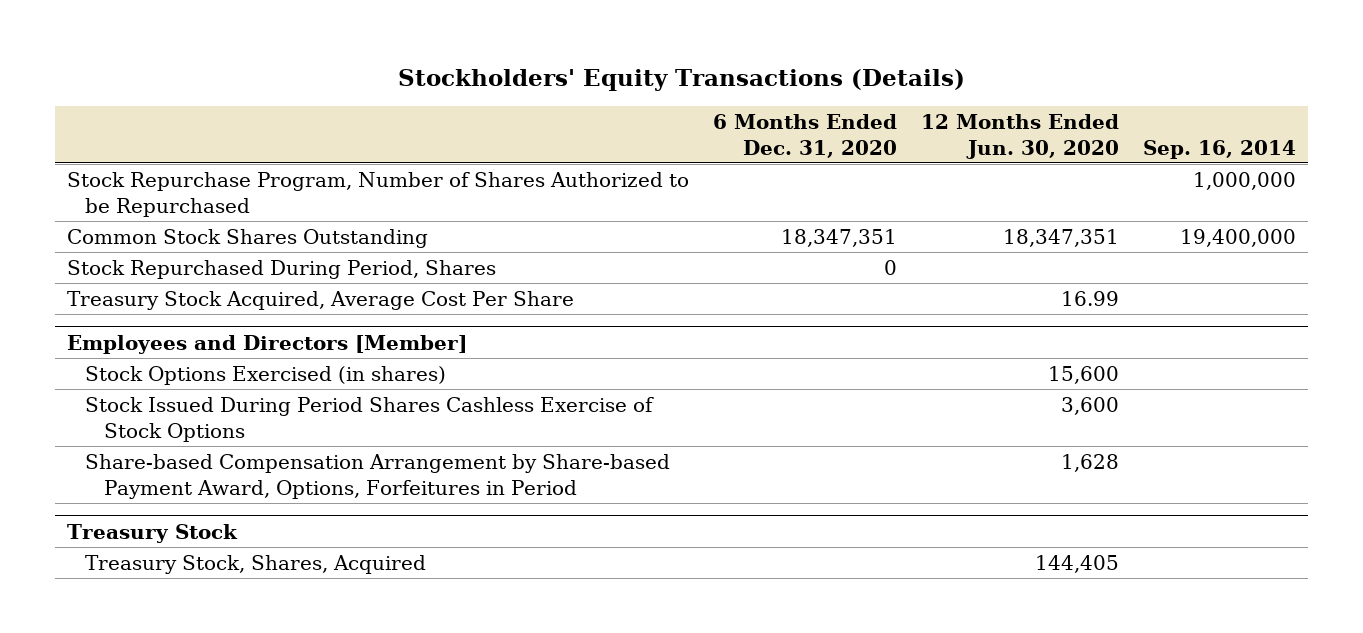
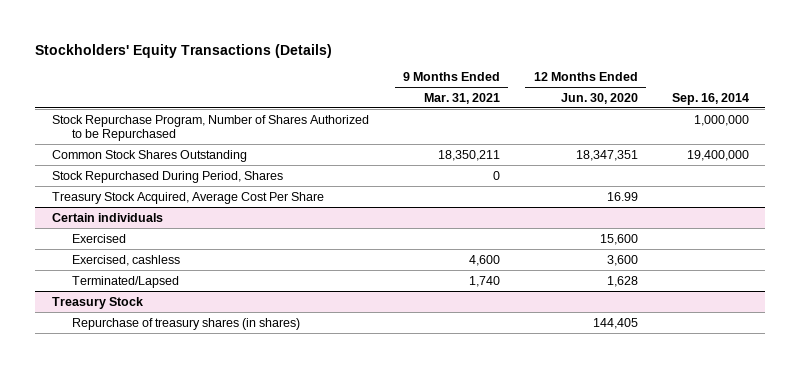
- | 6 Months Ended Dec. 31, 2020 | 12 Months Ended Jun. 30, 2020 | Sep. 16, 2014
+ | 9 Months Ended Mar. 31, 2021 | 12 Months Ended Jun. 30, 2020 | Sep. 16, 2014
- Employees and Directors [Member]
- Stock Options Exercised (in shares) | | 15,600 |
- Stock Issued During Period Shares Cashless Exercise of Stock Options | | 3,600 |
- Share-based Compensation Arrangement by Share-based Payment Award, Options, Forfeitures in Period | | 1,628 |
+ Certain individuals
+ Exercised | | 15,600 |
+ Exercised, cashless | 4,600 | 3,600 |
+ Terminated/Lapsed | 1,740 | 1,628 |
@ Treasury Stock
- Treasury Stock, Shares, Acquired | | 144,405 |
+ Repurchase of treasury shares (in shares) | | 144,405 |

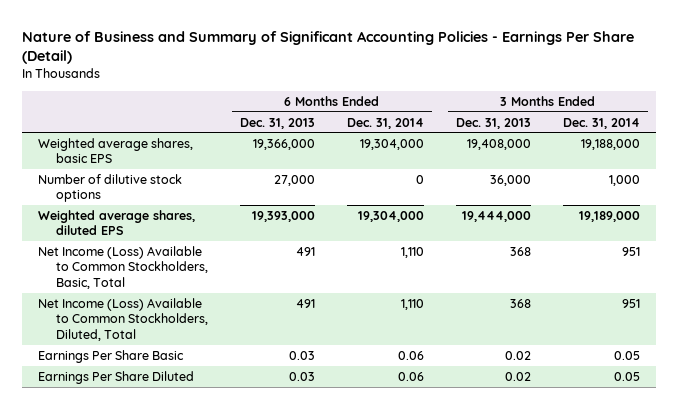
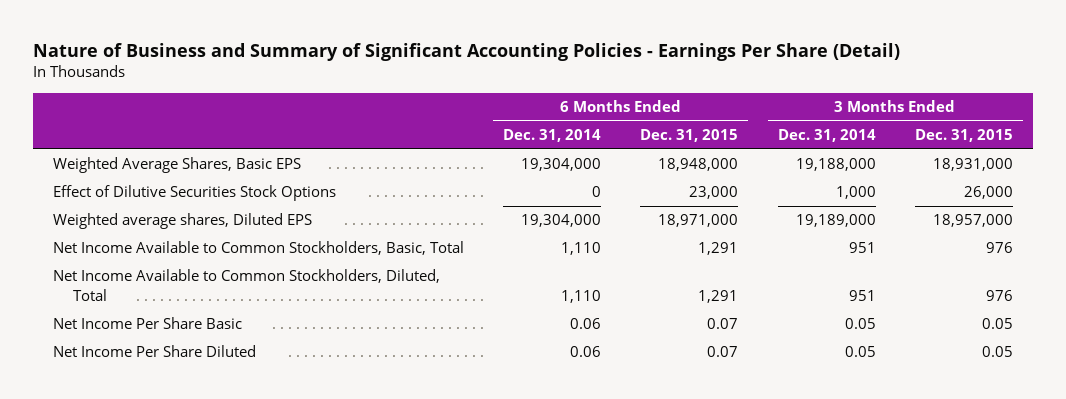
- | 6 Months Ended Dec. 31, 2013 | 6 Months Ended Dec. 31, 2014 | 3 Months Ended Dec. 31, 2013 | 3 Months Ended Dec. 31, 2014
+ | 6 Months Ended Dec. 31, 2014 | 6 Months Ended Dec. 31, 2015 | 3 Months Ended Dec. 31, 2014 | 3 Months Ended Dec. 31, 2015
- Weighted average shares, basic EPS | 19,366,000 | 19,304,000 | 19,408,000 | 19,188,000
- Number of dilutive stock options | 27,000 | 0 | 36,000 | 1,000
- Weighted average shares, diluted EPS | 19,393,000 | 19,304,000 | 19,444,000 | 19,189,000
- Net Income (Loss) Available to Common Stockholders, Basic, Total | 491 | 1,110 | 368 | 951
- Net Income (Loss) Available to Common Stockholders, Diluted, Total | 491 | 1,110 | 368 | 951
- Earnings Per Share Basic | 0.03 | 0.06 | 0.02 | 0.05
- Earnings Per Share Diluted | 0.03 | 0.06 | 0.02 | 0.05
+ Weighted Average Shares, Basic EPS | 19,304,000 | 18,948,000 | 19,188,000 | 18,931,000
+ Effect of Dilutive Securities Stock Options | 0 | 23,000 | 1,000 | 26,000
+ Weighted average shares, Diluted EPS | 19,304,000 | 18,971,000 | 19,189,000 | 18,957,000
+ Net Income Available to Common Stockholders, Basic, Total | 1,110 | 1,291 | 951 | 976
+ Net Income Available to Common Stockholders, Diluted, Total | 1,110 | 1,291 | 951 | 976
+ Net Income Per Share Basic | 0.06 | 0.07 | 0.05 | 0.05
+ Net Income Per Share Diluted | 0.06 | 0.07 | 0.05 | 0.05

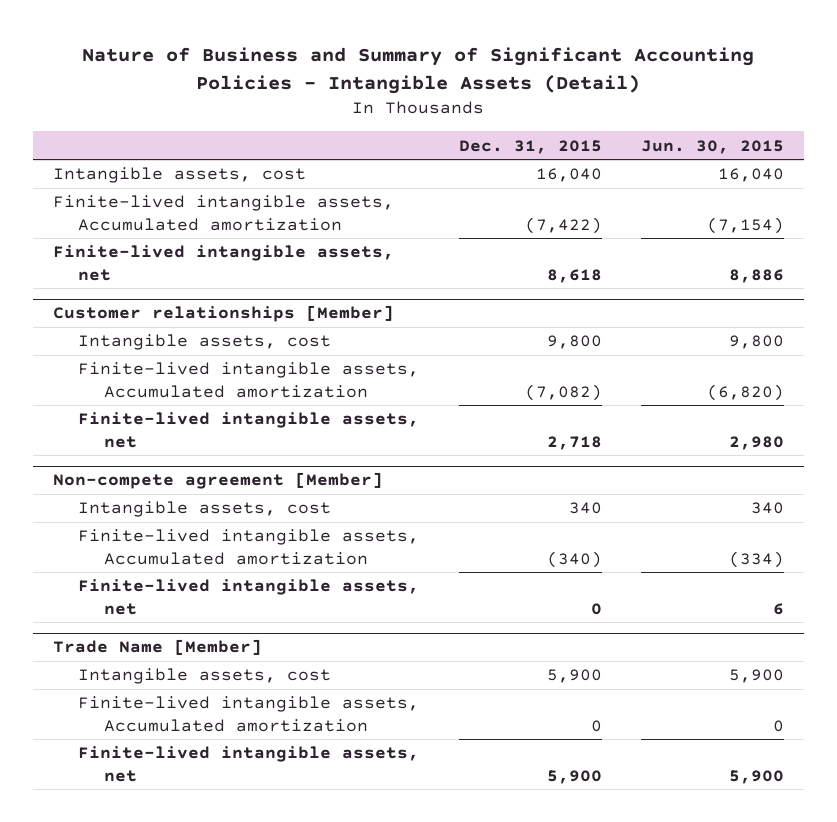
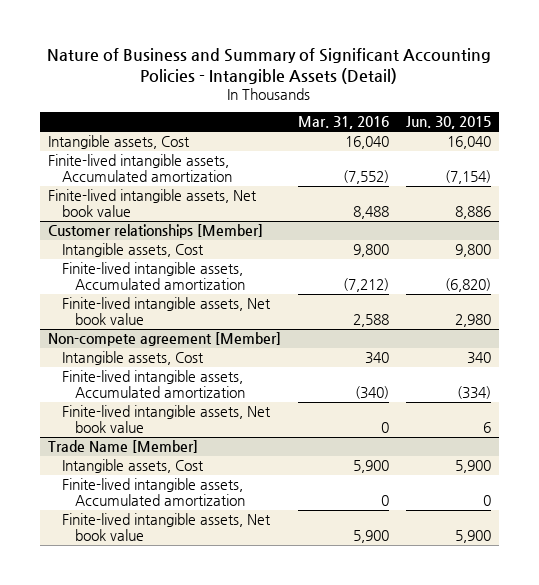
- | Dec. 31, 2015 | Jun. 30, 2015
+ | Mar. 31, 2016 | Jun. 30, 2015
- Intangible assets, cost | 16,040 | 16,040
+ Intangible assets, Cost | 16,040 | 16,040
- Finite-lived intangible assets, net | 8,618 | 8,886
+ Finite-lived intangible assets, Net book value | 8,488 | 8,886
@ Customer relationships [Member]
- Intangible assets, cost | 9,800 | 9,800
+ Intangible assets, Cost | 9,800 | 9,800
- Finite-lived intangible assets, net | 2,718 | 2,980
+ Finite-lived intangible assets, Net book value | 2,588 | 2,980
@ Non-compete agreement [Member]
- Intangible assets, cost | 340 | 340
+ Intangible assets, Cost | 340 | 340
- Finite-lived intangible assets, net | 0 | 6
+ Finite-lived intangible assets, Net book value | 0 | 6
@ Trade Name [Member]
- Intangible assets, cost | 5,900 | 5,900
+ Intangible assets, Cost | 5,900 | 5,900
- Finite-lived intangible assets, net | 5,900 | 5,900
+ Finite-lived intangible assets, Net book value | 5,900 | 5,900

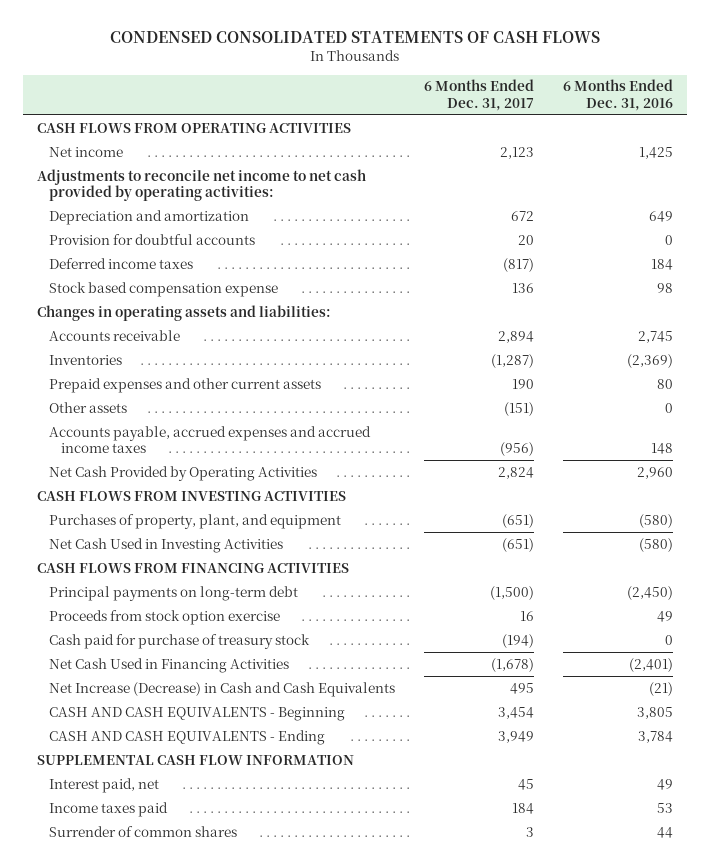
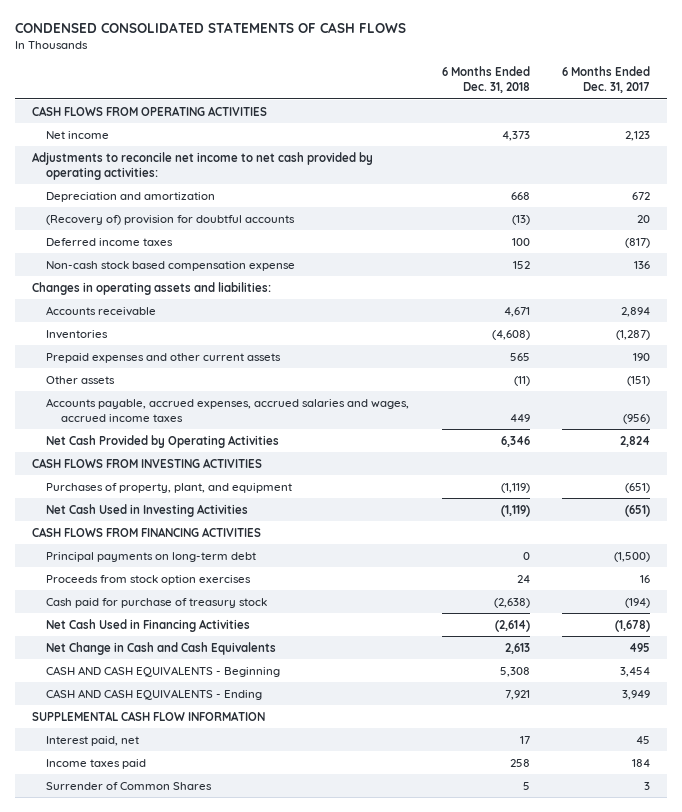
- | 6 Months Ended Dec. 31, 2017 | 6 Months Ended Dec. 31, 2016
+ | 6 Months Ended Dec. 31, 2018 | 6 Months Ended Dec. 31, 2017
- Provision for doubtful accounts | 20 | 0
+ (Recovery of) provision for doubtful accounts | (13) | 20
- Stock based compensation expense | 136 | 98
+ Non-cash stock based compensation expense | 152 | 136
- Accounts payable, accrued expenses and accrued income taxes | (956) | 148
+ Accounts payable, accrued expenses, accrued salaries and wages, accrued income taxes | 449 | (956)
- Proceeds from stock option exercise | 16 | 49
+ Proceeds from stock option exercises | 24 | 16
- Net Increase (Decrease) in Cash and Cash Equivalents | 495 | (21)
+ Net Change in Cash and Cash Equivalents | 2,613 | 495
- Surrender of common shares | 3 | 44
+ Surrender of Common Shares | 5 | 3

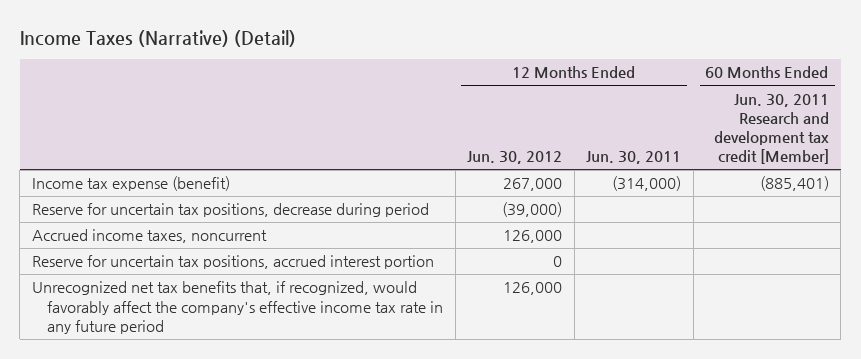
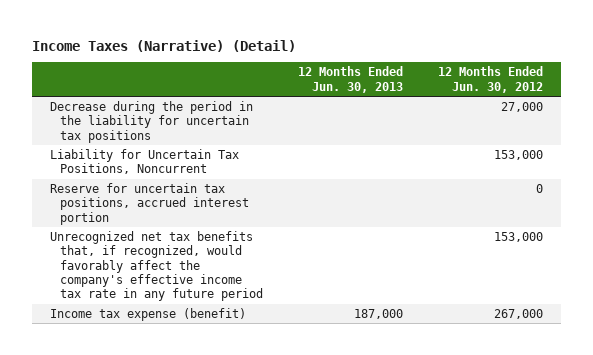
- | 12 Months Ended Jun. 30, 2012 | 12 Months Ended Jun. 30, 2011 | 60 Months Ended Jun. 30, 2011 Research and development tax credit [Member]
+ | 12 Months Ended Jun. 30, 2013 | 12 Months Ended Jun. 30, 2012
- Reserve for uncertain tax positions, decrease during period | (39,000) | |
- Accrued income taxes, noncurrent | 126,000 | |
+ Decrease during the period in the liability for uncertain tax positions | | 27,000
+ Liability for Uncertain Tax Positions, Noncurrent | | 153,000
- Unrecognized net tax benefits that, if recognized, would favorably affect the company's effective income tax rate in any future period | 126,000 | |
+ Unrecognized net tax benefits that, if recognized, would favorably affect the company's effective income tax rate in any future period | | 153,000
moved down: Income tax expense (benefit) | 187,000 | 267,000

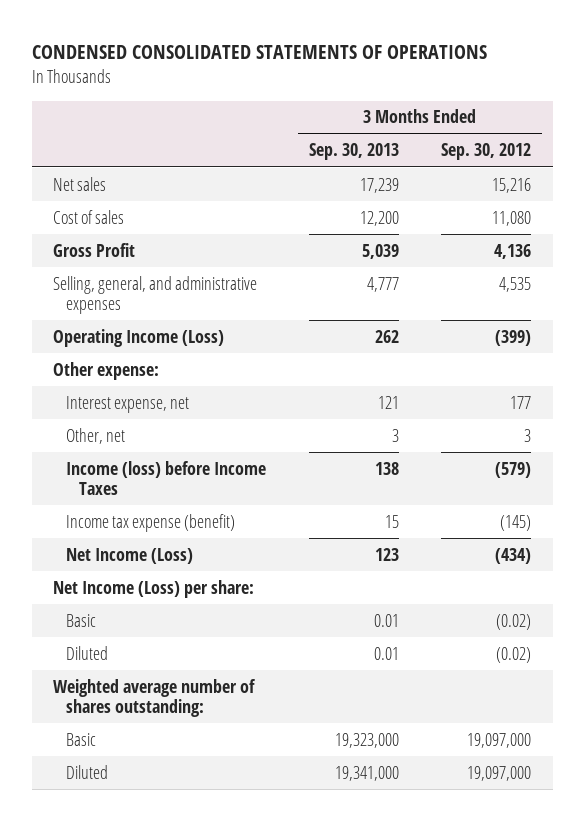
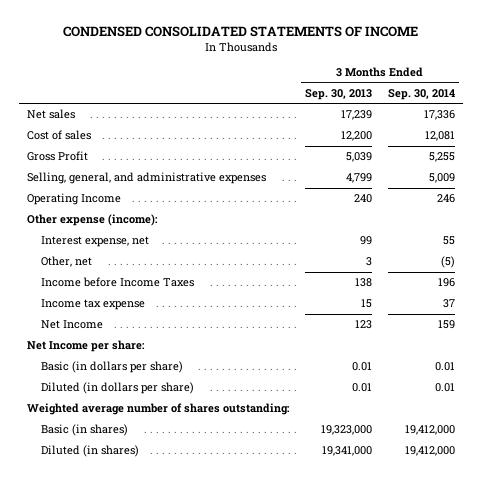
- CONDENSED CONSOLIDATED STATEMENTS OF OPERATIONS
+ CONDENSED CONSOLIDATED STATEMENTS OF INCOME
- | 3 Months Ended Sep. 30, 2013 | 3 Months Ended Sep. 30, 2012
+ | 3 Months Ended Sep. 30, 2013 | 3 Months Ended Sep. 30, 2014
- Selling, general, and administrative expenses | 4,777 | 4,535
- Operating Income (Loss) | 262 | (399)
- Other expense:
- Interest expense, net | 121 | 177
+ Selling, general, and administrative expenses | 4,799 | 5,009
+ Operating Income | 240 | 246
+ Other expense (income):
+ Interest expense, net | 99 | 55
- Income (loss) before Income Taxes | 138 | (579)
- Income tax expense (benefit) | 15 | (145)
- Net Income (Loss) | 123 | (434)
- Net Income (Loss) per share:
- Basic | 0.01 | (0.02)
- Diluted | 0.01 | (0.02)
+ Income before Income Taxes | 138 | 196
+ Income tax expense | 15 | 37
+ Net Income | 123 | 159
+ Net Income per share:
+ Basic (in dollars per share) | 0.01 | 0.01
+ Diluted (in dollars per share) | 0.01 | 0.01
- Basic | 19,323,000 | 19,097,000
- Diluted | 19,341,000 | 19,097,000
+ Basic (in shares) | 19,323,000 | 19,412,000
+ Diluted (in shares) | 19,341,000 | 19,412,000

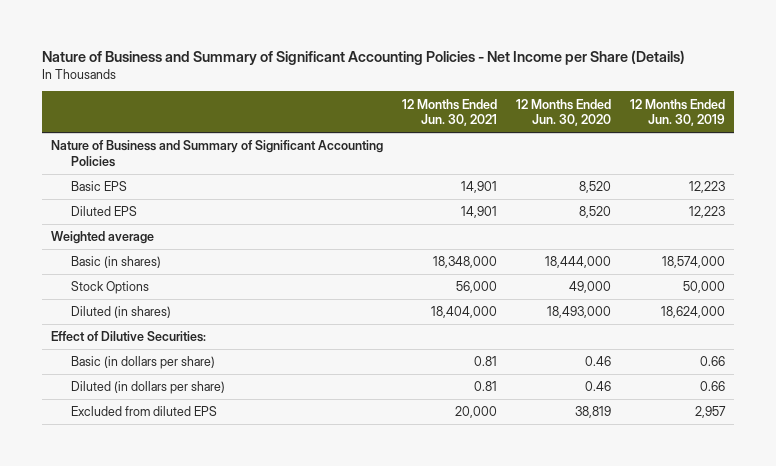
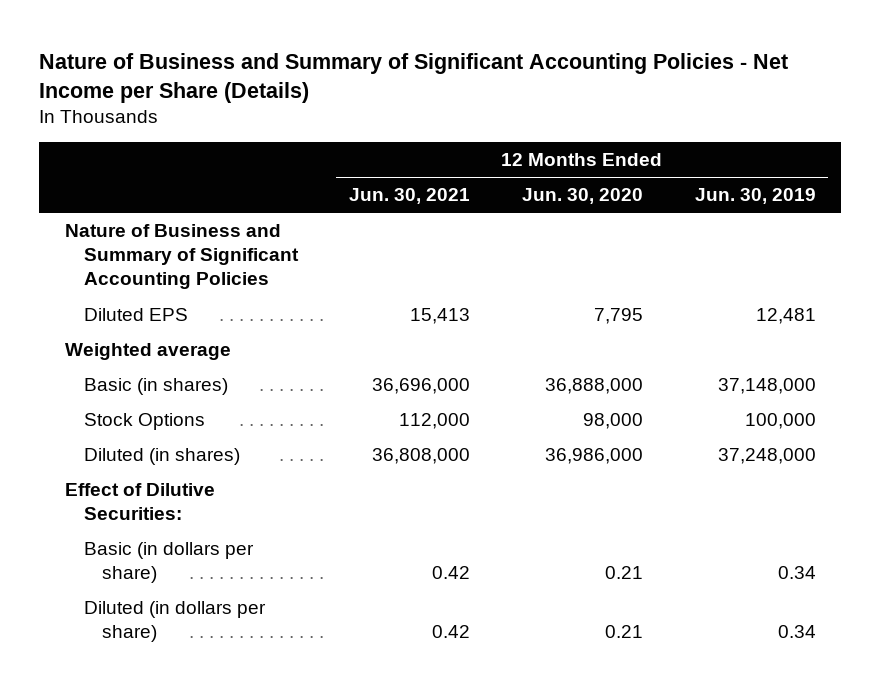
- Basic EPS | 14,901 | 8,520 | 12,223
- Diluted EPS | 14,901 | 8,520 | 12,223
+ Diluted EPS | 15,413 | 7,795 | 12,481
- Basic (in shares) | 18,348,000 | 18,444,000 | 18,574,000
- Stock Options | 56,000 | 49,000 | 50,000
- Diluted (in shares) | 18,404,000 | 18,493,000 | 18,624,000
+ Basic (in shares) | 36,696,000 | 36,888,000 | 37,148,000
+ Stock Options | 112,000 | 98,000 | 100,000
+ Diluted (in shares) | 36,808,000 | 36,986,000 | 37,248,000
- Basic (in dollars per share) | 0.81 | 0.46 | 0.66
- Diluted (in dollars per share) | 0.81 | 0.46 | 0.66
- Excluded from diluted EPS | 20,000 | 38,819 | 2,957
+ Basic (in dollars per share) | 0.42 | 0.21 | 0.34
+ Diluted (in dollars per share) | 0.42 | 0.21 | 0.34

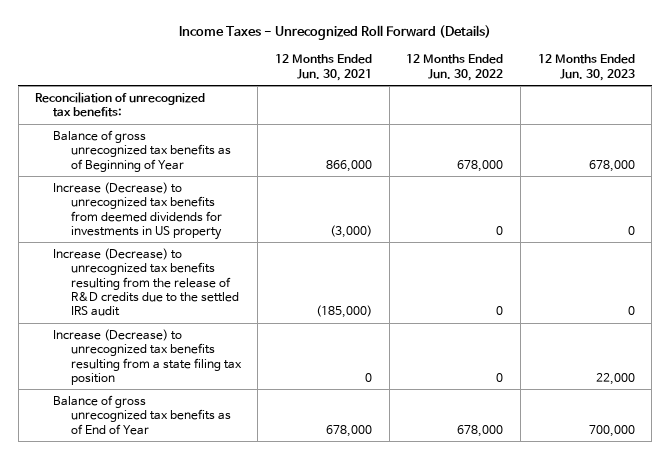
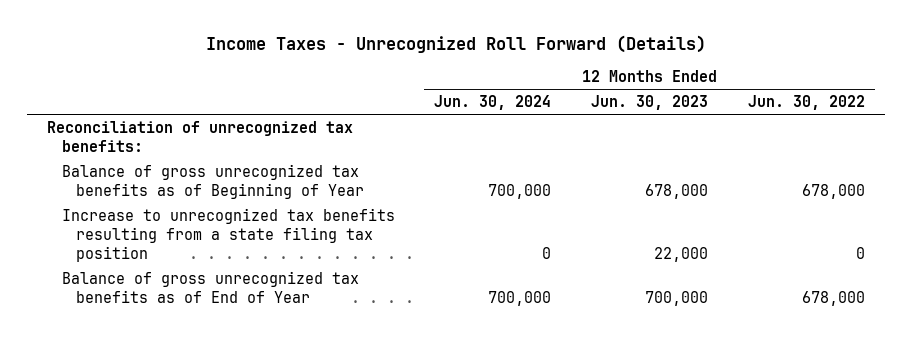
- | 12 Months Ended Jun. 30, 2021 | 12 Months Ended Jun. 30, 2022 | 12 Months Ended Jun. 30, 2023
+ | 12 Months Ended Jun. 30, 2024 | 12 Months Ended Jun. 30, 2023 | 12 Months Ended Jun. 30, 2022
- Increase (Decrease) to unrecognized tax benefits from deemed dividends for investments in US property | (3,000) | 0 | 0
- Increase (Decrease) to unrecognized tax benefits resulting from the release of R&D credits due to the settled IRS audit | (185,000) | 0 | 0
- Increase (Decrease) to unrecognized tax benefits resulting from a state filing tax position | 0 | 0 | 22,000
+ Increase to unrecognized tax benefits resulting from a state filing tax position | 0 | 22,000 | 0

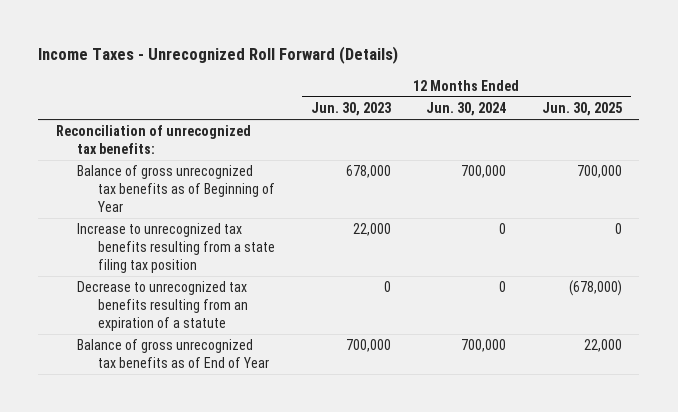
- | 12 Months Ended Jun. 30, 2024 | 12 Months Ended Jun. 30, 2023 | 12 Months Ended Jun. 30, 2022
+ | 12 Months Ended Jun. 30, 2023 | 12 Months Ended Jun. 30, 2024 | 12 Months Ended Jun. 30, 2025
+ Decrease to unrecognized tax benefits resulting from an expiration of a statute | 0 | 0 | (678,000)

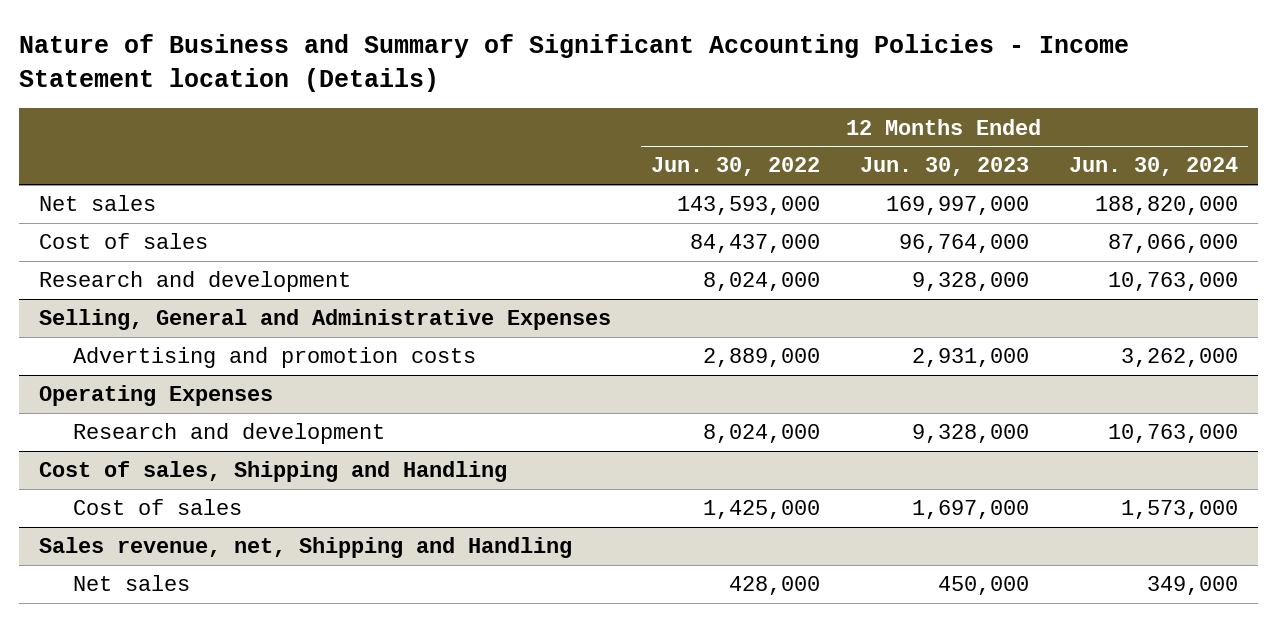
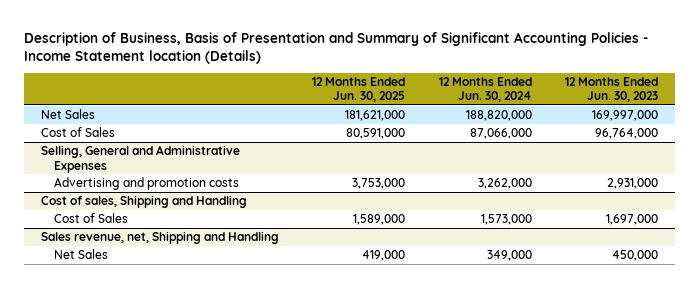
- Nature of Business and Summary of Significant Accounting Policies - Income Statement location (Details)
+ Description of Business, Basis of Presentation and Summary of Significant Accounting Policies - Income Statement location (Details)
- | 12 Months Ended Jun. 30, 2022 | 12 Months Ended Jun. 30, 2023 | 12 Months Ended Jun. 30, 2024
+ | 12 Months Ended Jun. 30, 2025 | 12 Months Ended Jun. 30, 2024 | 12 Months Ended Jun. 30, 2023
- Net sales | 143,593,000 | 169,997,000 | 188,820,000
- Cost of sales | 84,437,000 | 96,764,000 | 87,066,000
- Research and development | 8,024,000 | 9,328,000 | 10,763,000
+ Net Sales | 181,621,000 | 188,820,000 | 169,997,000
+ Cost of Sales | 80,591,000 | 87,066,000 | 96,764,000
- Operating Expenses
- Research and development | 8,024,000 | 9,328,000 | 10,763,000
@ Cost of sales, Shipping and Handling
- Cost of sales | 1,425,000 | 1,697,000 | 1,573,000
+ Cost of Sales | 1,589,000 | 1,573,000 | 1,697,000
@ Sales revenue, net, Shipping and Handling
- Net sales | 428,000 | 450,000 | 349,000
+ Net Sales | 419,000 | 349,000 | 450,000

